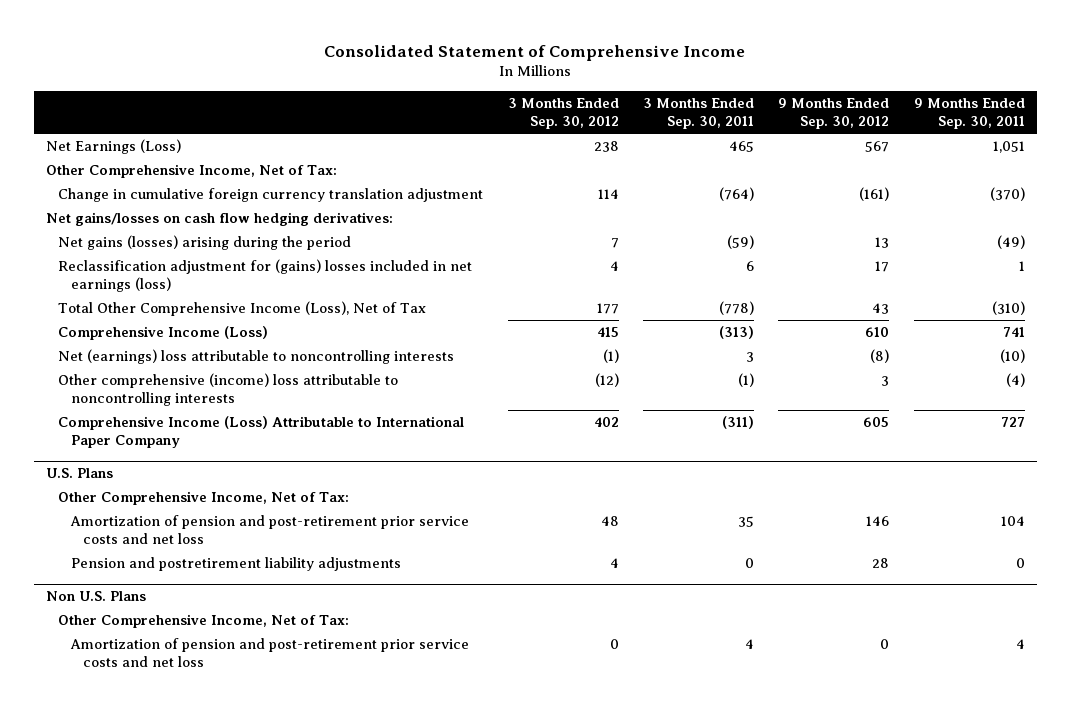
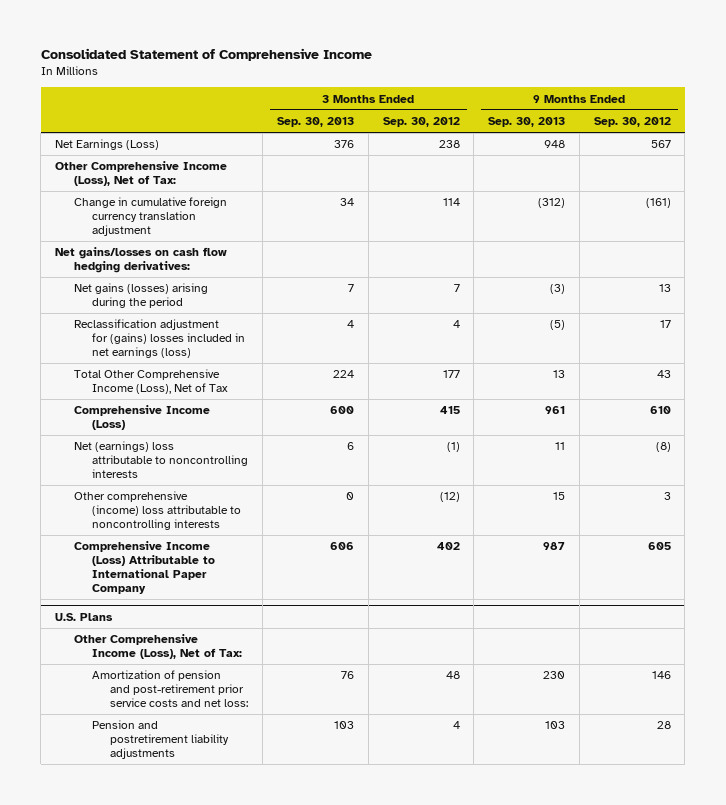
- | 3 Months Ended Sep. 30, 2012 | 3 Months Ended Sep. 30, 2011 | 9 Months Ended Sep. 30, 2012 | 9 Months Ended Sep. 30, 2011
+ | 3 Months Ended Sep. 30, 2013 | 3 Months Ended Sep. 30, 2012 | 9 Months Ended Sep. 30, 2013 | 9 Months Ended Sep. 30, 2012
- Other Comprehensive Income, Net of Tax:
+ Other Comprehensive Income (Loss), Net of Tax:
@ U.S. Plans
- Other Comprehensive Income, Net of Tax:
- Amortization of pension and post-retirement prior service costs and net loss | 48 | 35 | 146 | 104
+ Other Comprehensive Income (Loss), Net of Tax:
+ Amortization of pension and post-retirement prior service costs and net loss: | 76 | 48 | 230 | 146
- Non U.S. Plans
- Other Comprehensive Income, Net of Tax:
- Amortization of pension and post-retirement prior service costs and net loss | 0 | 4 | 0 | 4

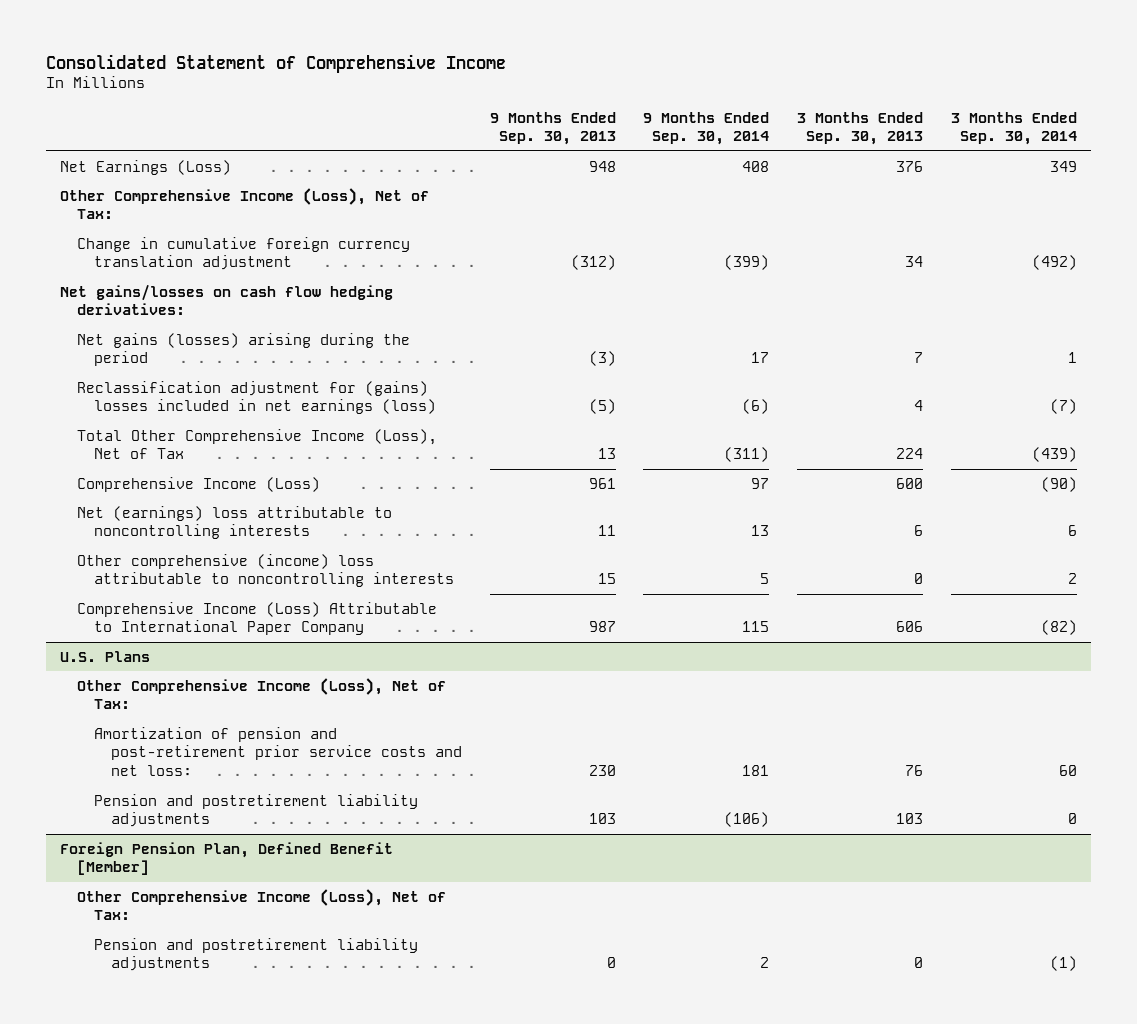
- | 3 Months Ended Sep. 30, 2013 | 3 Months Ended Sep. 30, 2012 | 9 Months Ended Sep. 30, 2013 | 9 Months Ended Sep. 30, 2012
+ | 9 Months Ended Sep. 30, 2013 | 9 Months Ended Sep. 30, 2014 | 3 Months Ended Sep. 30, 2013 | 3 Months Ended Sep. 30, 2014
+ Foreign Pension Plan, Defined Benefit [Member]
+ Other Comprehensive Income (Loss), Net of Tax:
+ Pension and postretirement liability adjustments | 0 | 2 | 0 | (1)

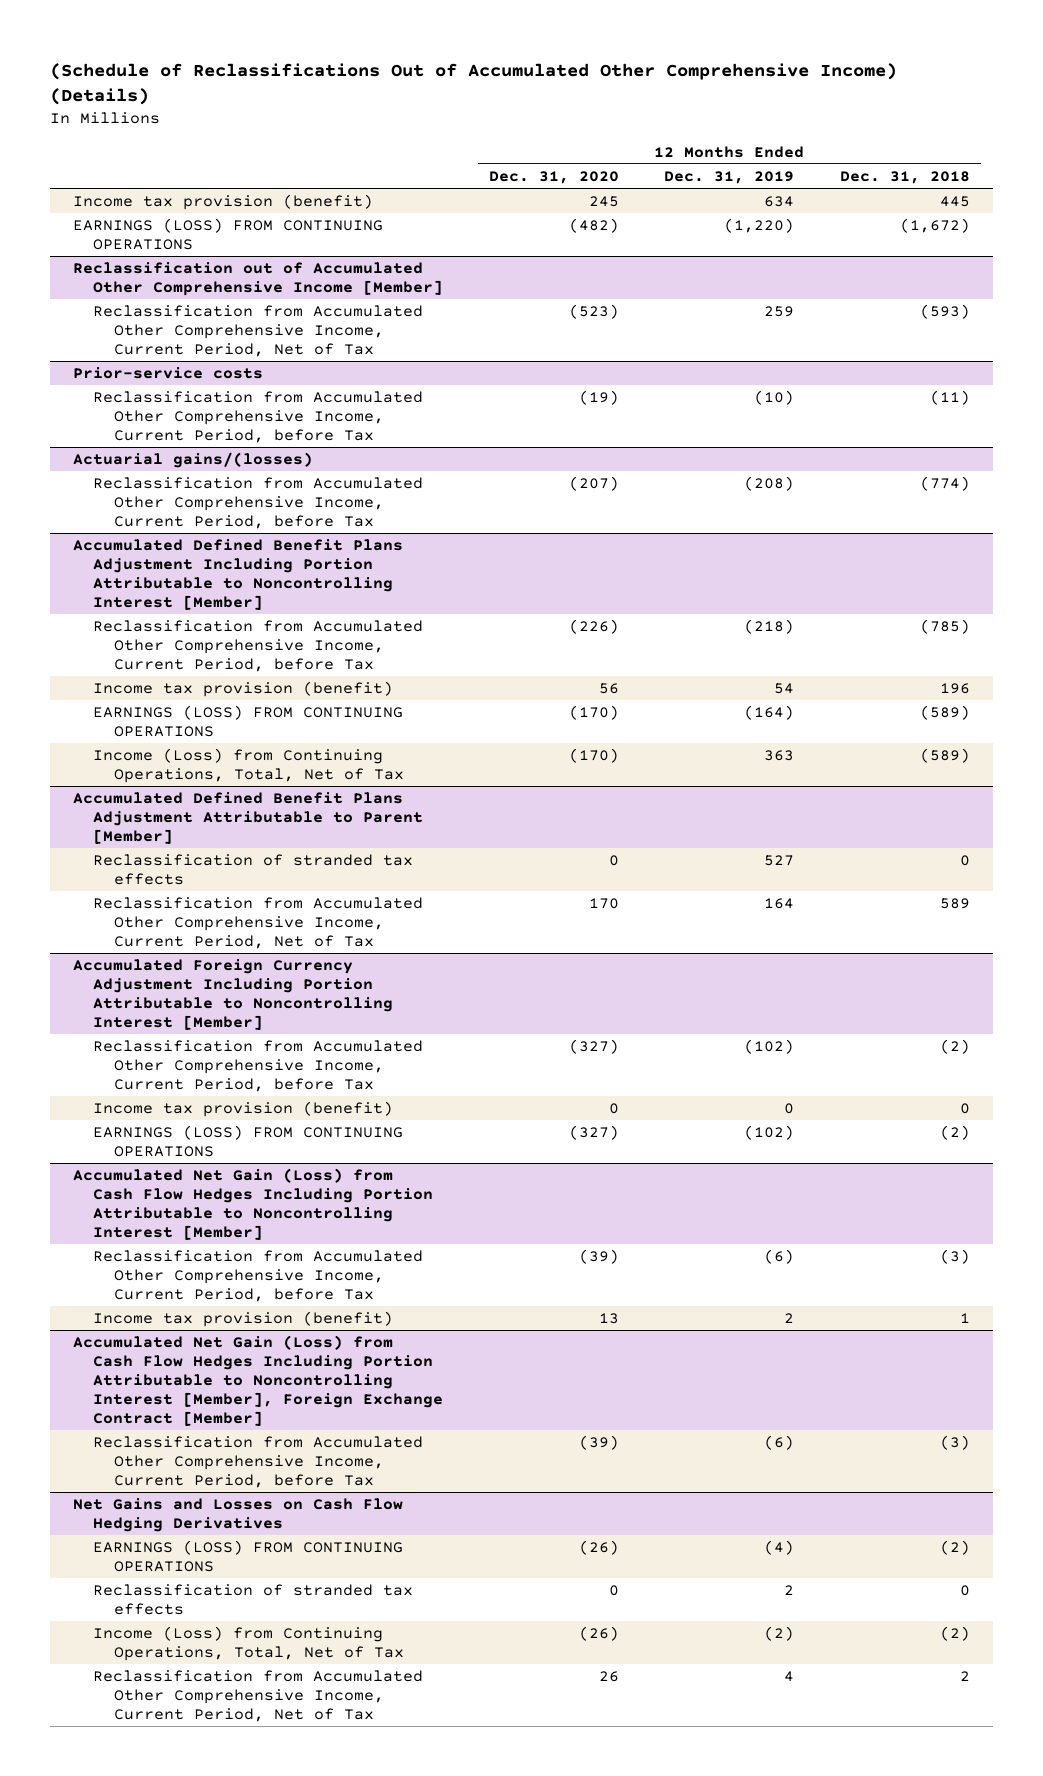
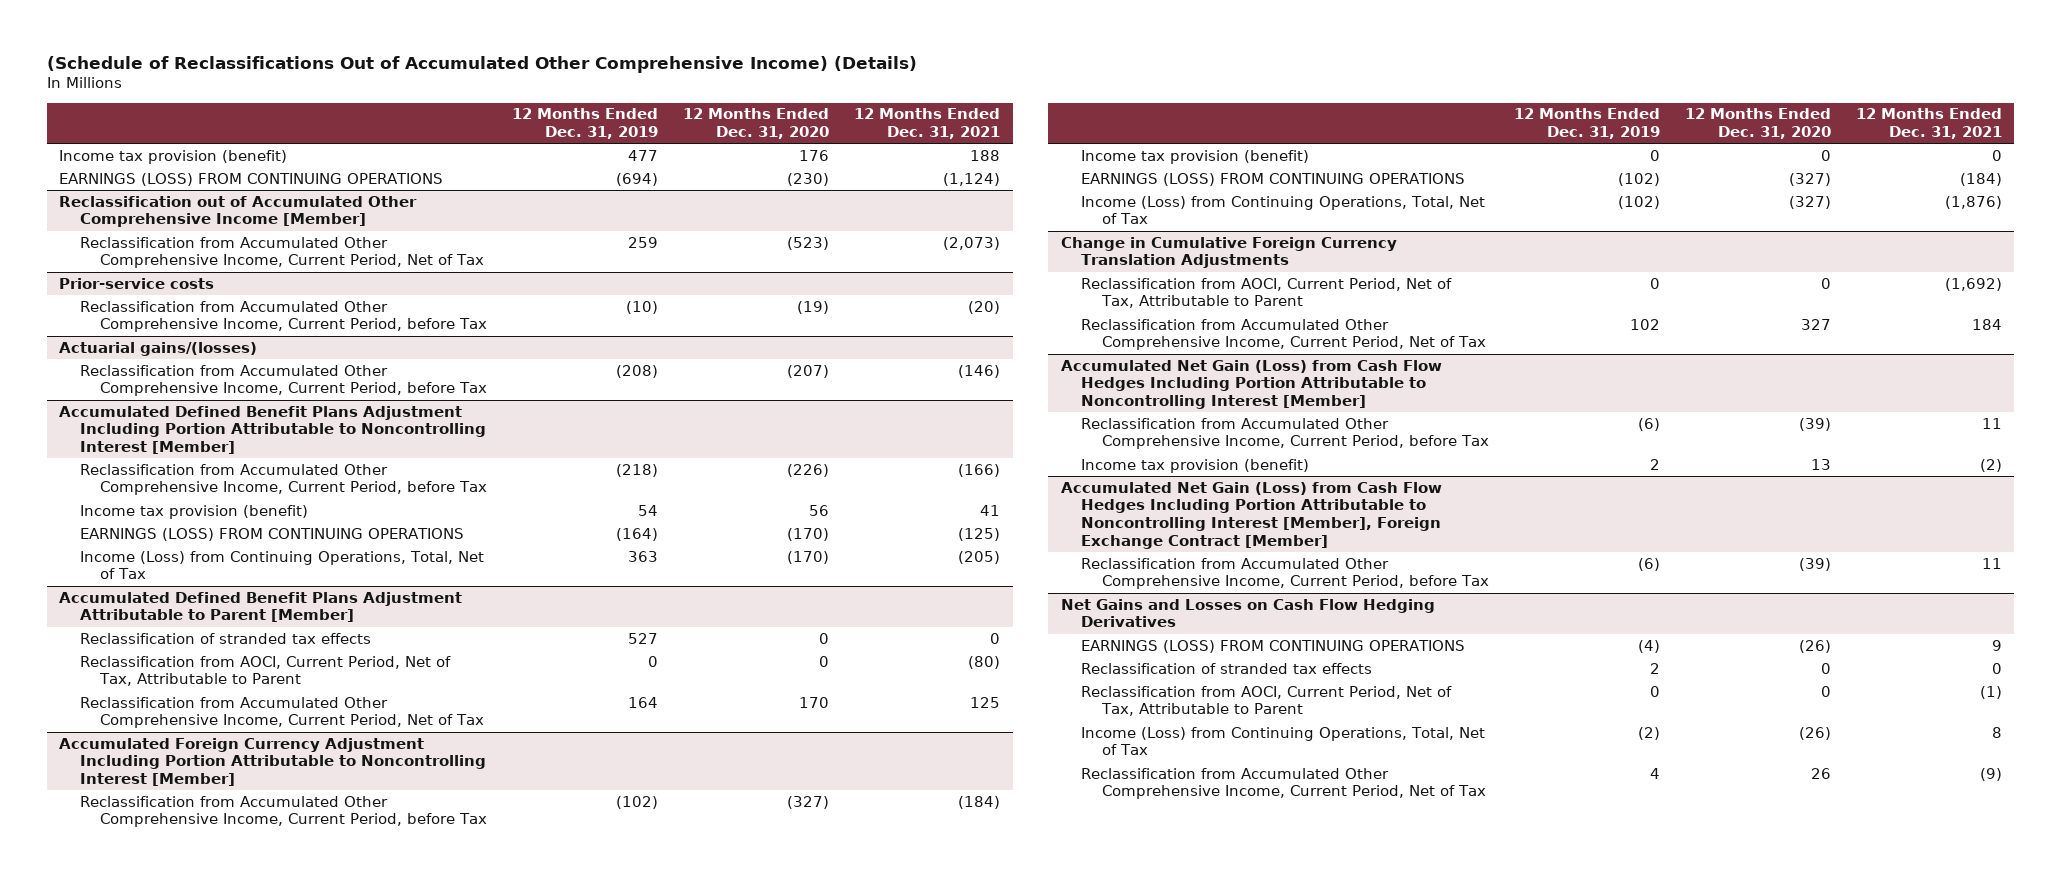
- | 12 Months Ended Dec. 31, 2020 | 12 Months Ended Dec. 31, 2019 | 12 Months Ended Dec. 31, 2018
+ | 12 Months Ended Dec. 31, 2019 | 12 Months Ended Dec. 31, 2020 | 12 Months Ended Dec. 31, 2021
- Income tax provision (benefit) | 245 | 634 | 445
- EARNINGS (LOSS) FROM CONTINUING OPERATIONS | (482) | (1,220) | (1,672)
+ Income tax provision (benefit) | 477 | 176 | 188
+ EARNINGS (LOSS) FROM CONTINUING OPERATIONS | (694) | (230) | (1,124)
@ Accumulated Defined Benefit Plans Adjustment Attributable to Parent [Member]
+ Reclassification from AOCI, Current Period, Net of Tax, Attributable to Parent | 0 | 0 | (80)
@ Accumulated Foreign Currency Adjustment Including Portion Attributable to Noncontrolling Interest [Member]
+ Income (Loss) from Continuing Operations, Total, Net of Tax | (102) | (327) | (1,876)
+ Change in Cumulative Foreign Currency Translation Adjustments
+ Reclassification from AOCI, Current Period, Net of Tax, Attributable to Parent | 0 | 0 | (1,692)
+ Reclassification from Accumulated Other Comprehensive Income, Current Period, Net of Tax | 102 | 327 | 184
@ Net Gains and Losses on Cash Flow Hedging Derivatives
+ Reclassification from AOCI, Current Period, Net of Tax, Attributable to Parent | 0 | 0 | (1)

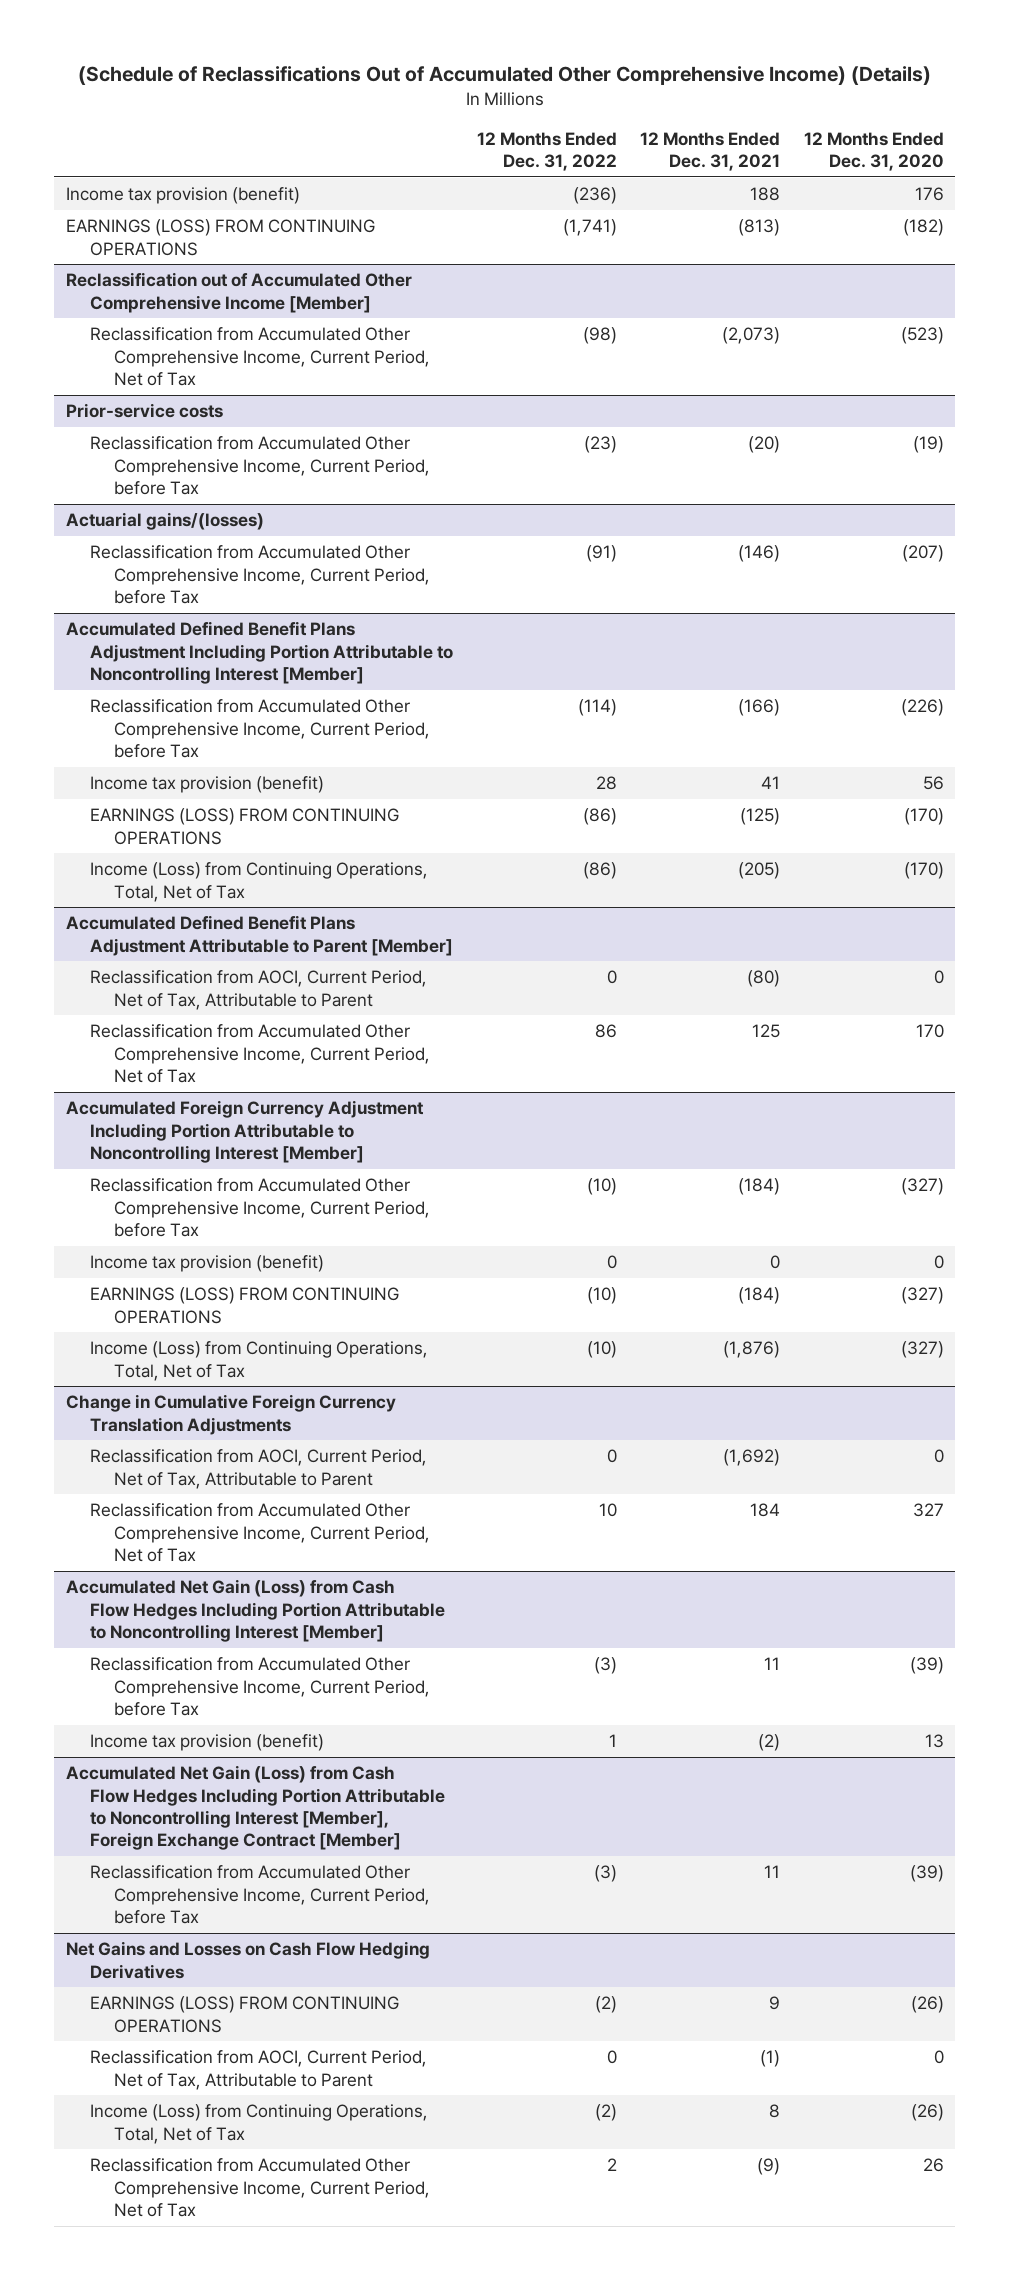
- | 12 Months Ended Dec. 31, 2019 | 12 Months Ended Dec. 31, 2020 | 12 Months Ended Dec. 31, 2021
+ | 12 Months Ended Dec. 31, 2022 | 12 Months Ended Dec. 31, 2021 | 12 Months Ended Dec. 31, 2020
- EARNINGS (LOSS) FROM CONTINUING OPERATIONS | (694) | (230) | (1,124)
+ EARNINGS (LOSS) FROM CONTINUING OPERATIONS | (1,741) | (813) | (182)
@ Accumulated Defined Benefit Plans Adjustment Attributable to Parent [Member]
- Reclassification of stranded tax effects | 527 | 0 | 0
@ Net Gains and Losses on Cash Flow Hedging Derivatives
- Reclassification of stranded tax effects | 2 | 0 | 0

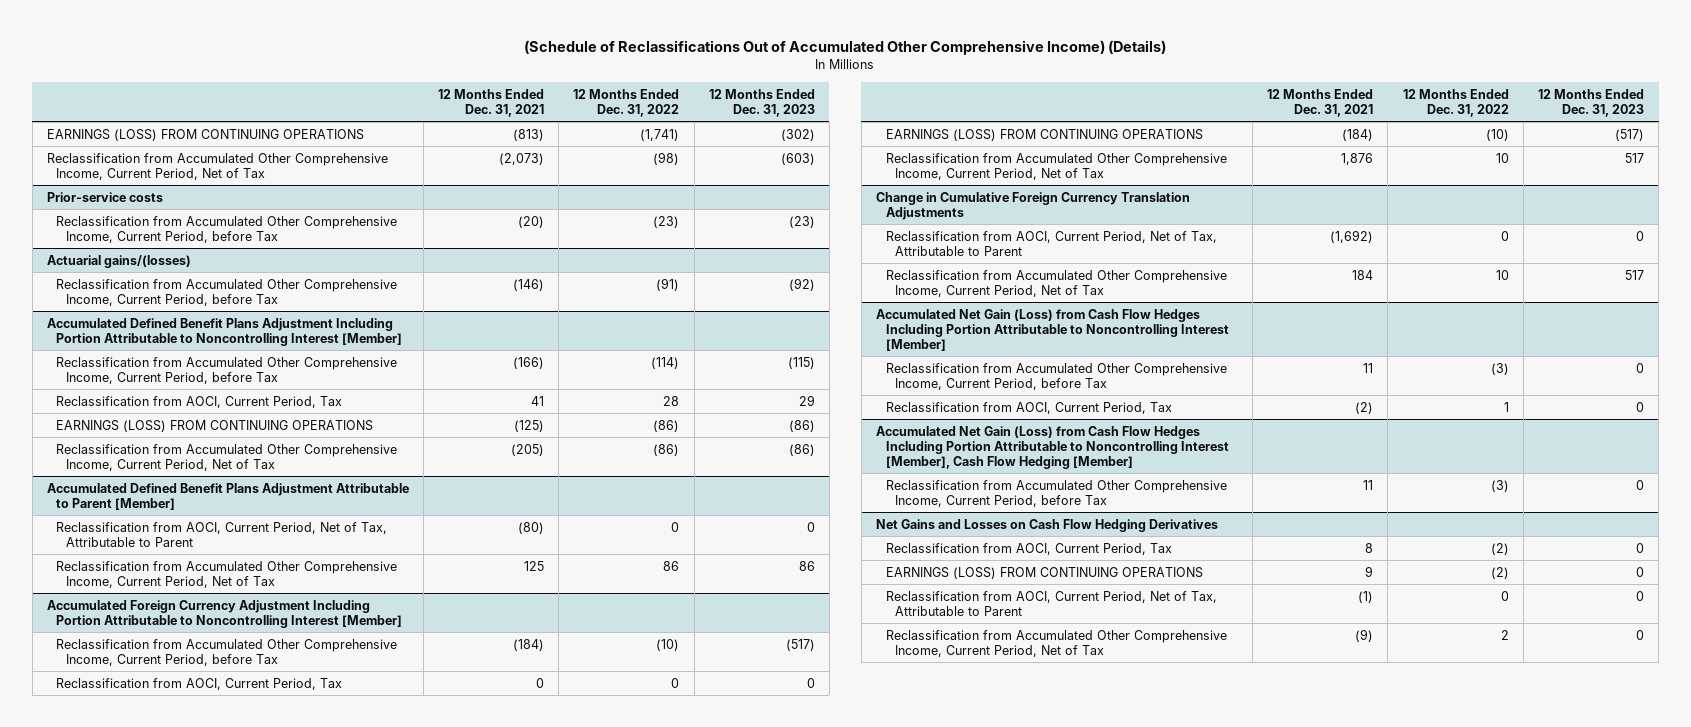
- | 12 Months Ended Dec. 31, 2022 | 12 Months Ended Dec. 31, 2021 | 12 Months Ended Dec. 31, 2020
+ | 12 Months Ended Dec. 31, 2021 | 12 Months Ended Dec. 31, 2022 | 12 Months Ended Dec. 31, 2023
- Income tax provision (benefit) | (236) | 188 | 176
- Reclassification out of Accumulated Other Comprehensive Income [Member]
@ Accumulated Defined Benefit Plans Adjustment Including Portion Attributable to Noncontrolling Interest [Member]
- Income tax provision (benefit) | 28 | 41 | 56
+ Reclassification from AOCI, Current Period, Tax | 41 | 28 | 29
- Income (Loss) from Continuing Operations, Total, Net of Tax | (86) | (205) | (170)
+ Reclassification from Accumulated Other Comprehensive Income, Current Period, Net of Tax | (205) | (86) | (86)
@ Accumulated Foreign Currency Adjustment Including Portion Attributable to Noncontrolling Interest [Member]
- Income tax provision (benefit) | 0 | 0 | 0
+ Reclassification from AOCI, Current Period, Tax | 0 | 0 | 0
- Income (Loss) from Continuing Operations, Total, Net of Tax | (10) | (1,876) | (327)
+ Reclassification from Accumulated Other Comprehensive Income, Current Period, Net of Tax | 1,876 | 10 | 517
@ Accumulated Net Gain (Loss) from Cash Flow Hedges Including Portion Attributable to Noncontrolling Interest [Member]
- Income tax provision (benefit) | 1 | (2) | 13
- Accumulated Net Gain (Loss) from Cash Flow Hedges Including Portion Attributable to Noncontrolling Interest [Member], Foreign Exchange Contract [Member]
@ Accumulated Net Gain (Loss) from Cash Flow Hedges Including Portion Attributable to Noncontrolling Interest [Member]
+ Reclassification from AOCI, Current Period, Tax | (2) | 1 | 0
+ Accumulated Net Gain (Loss) from Cash Flow Hedges Including Portion Attributable to Noncontrolling Interest [Member], Cash Flow Hedging [Member]
@ Net Gains and Losses on Cash Flow Hedging Derivatives
+ Reclassification from AOCI, Current Period, Tax | 8 | (2) | 0
- Income (Loss) from Continuing Operations, Total, Net of Tax | (2) | 8 | (26)

